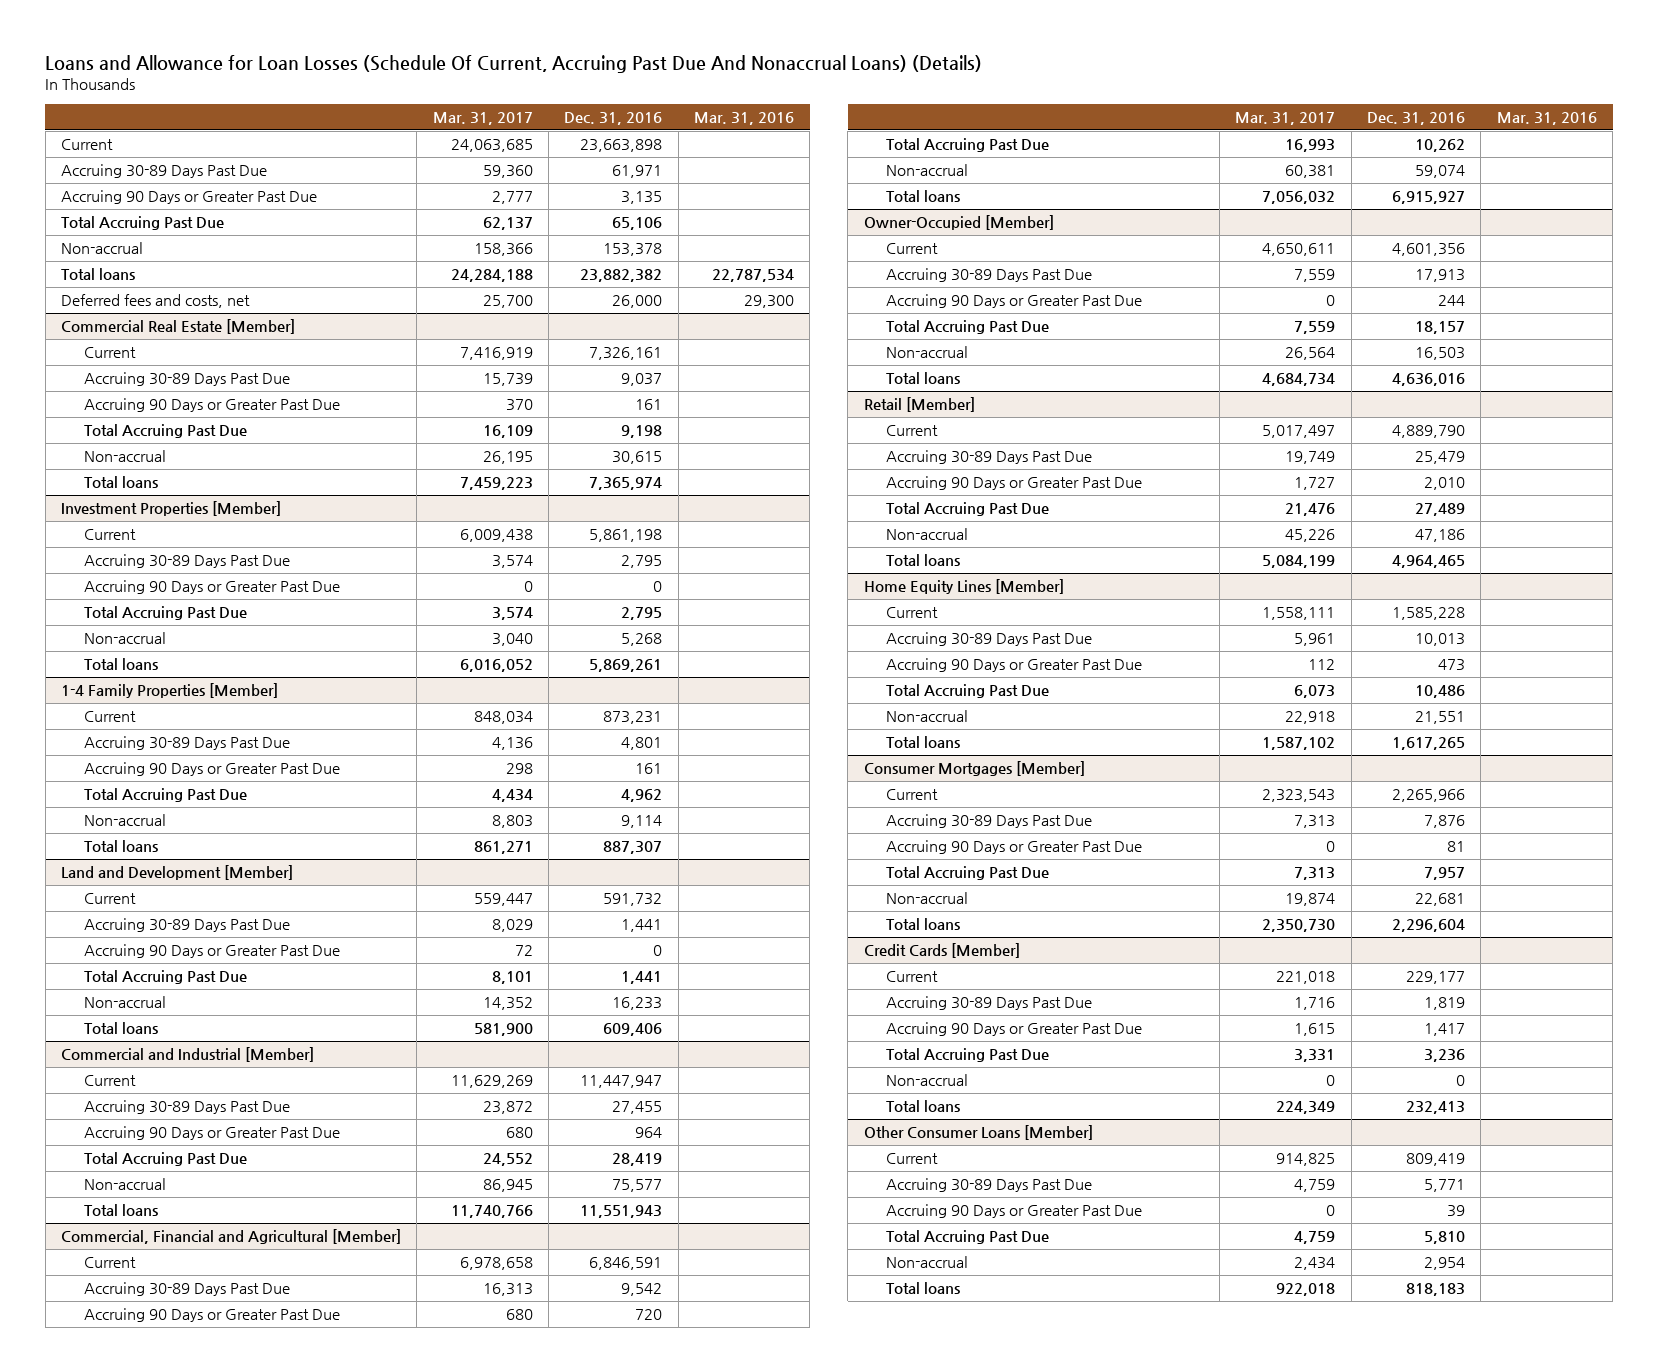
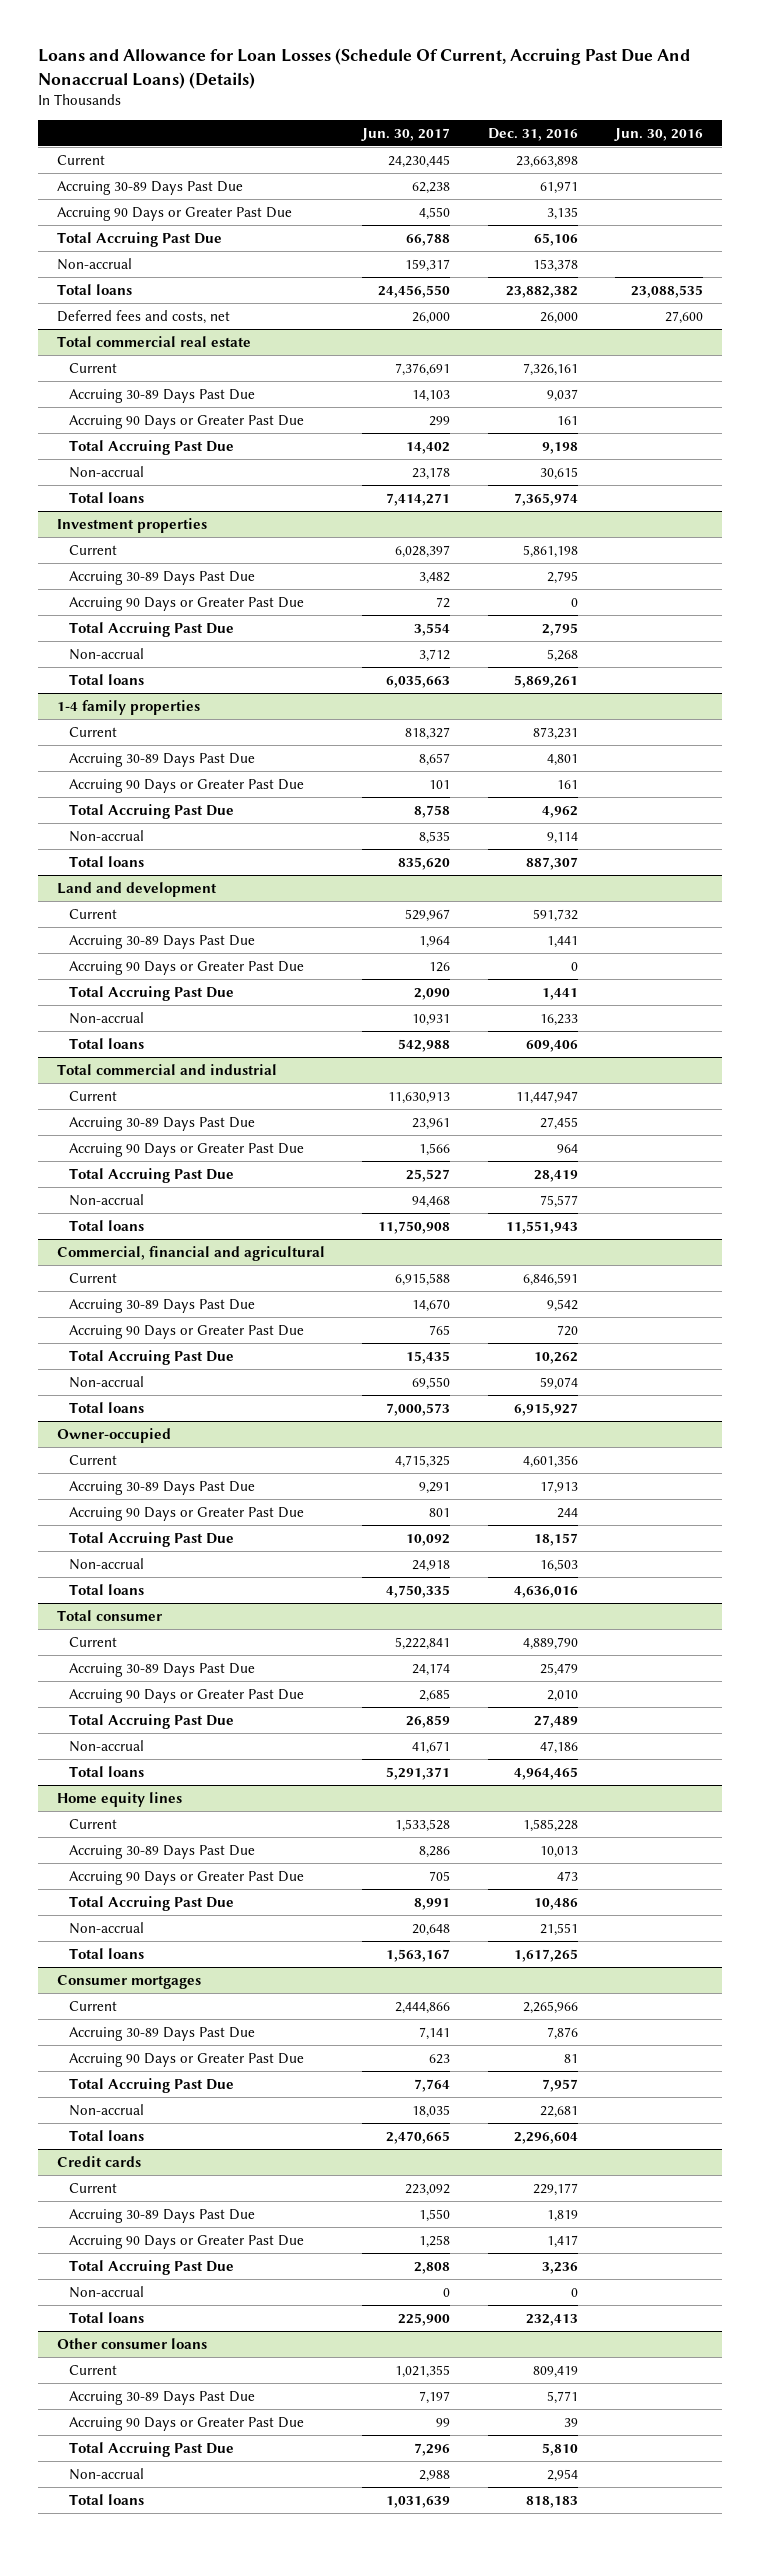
- | Mar. 31, 2017 | Dec. 31, 2016 | Mar. 31, 2016
+ | Jun. 30, 2017 | Dec. 31, 2016 | Jun. 30, 2016
- Commercial Real Estate [Member]
+ Total commercial real estate
- Investment Properties [Member]
+ Investment properties
- 1-4 Family Properties [Member]
+ 1-4 family properties
- Land and Development [Member]
+ Land and development
- Commercial and Industrial [Member]
+ Total commercial and industrial
- Commercial, Financial and Agricultural [Member]
+ Commercial, financial and agricultural
- Owner-Occupied [Member]
+ Owner-occupied
- Retail [Member]
+ Total consumer
- Home Equity Lines [Member]
+ Home equity lines
- Consumer Mortgages [Member]
+ Consumer mortgages
- Credit Cards [Member]
+ Credit cards
- Other Consumer Loans [Member]
+ Other consumer loans

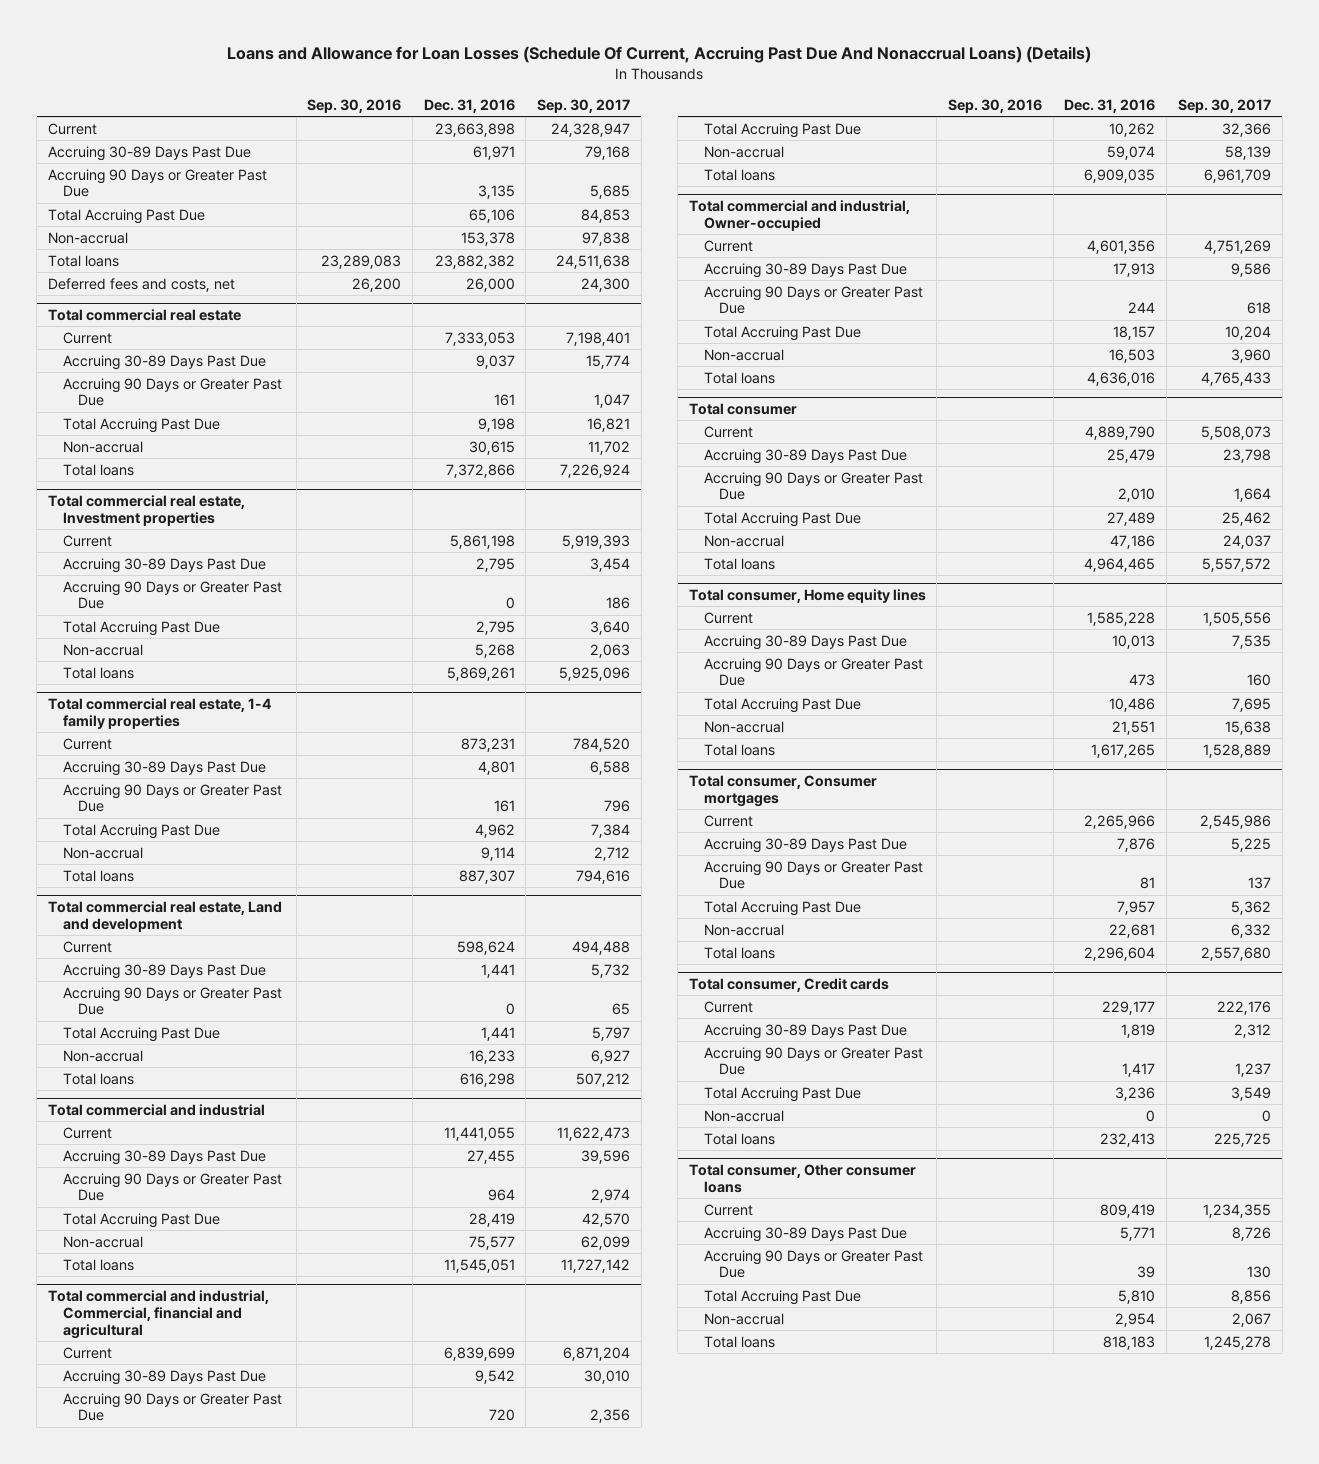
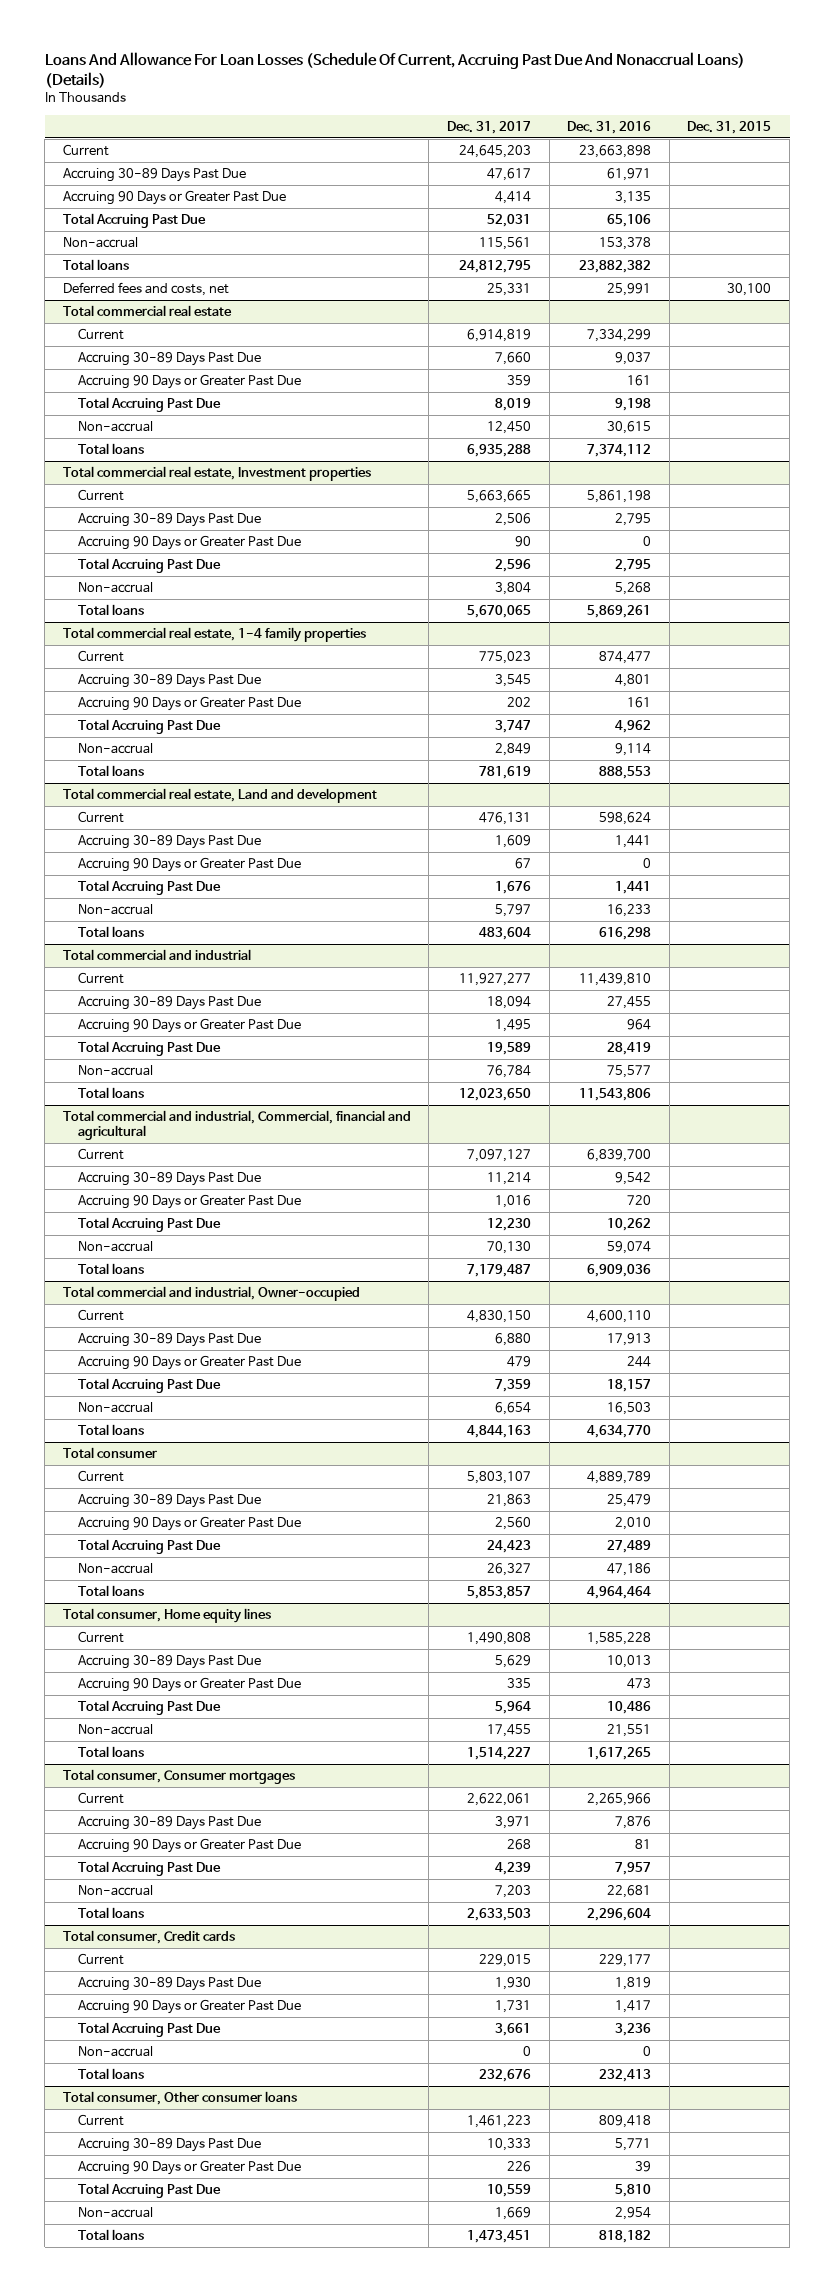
- Loans and Allowance for Loan Losses (Schedule Of Current, Accruing Past Due And Nonaccrual Loans) (Details)
+ Loans And Allowance For Loan Losses (Schedule Of Current, Accruing Past Due And Nonaccrual Loans) (Details)
- | Sep. 30, 2016 | Dec. 31, 2016 | Sep. 30, 2017
+ | Dec. 31, 2017 | Dec. 31, 2016 | Dec. 31, 2015
- Deferred fees and costs, net | 26,200 | 26,000 | 24,300
+ Deferred fees and costs, net | 25,331 | 25,991 | 30,100
@ Total commercial real estate
- Current | | 7,333,053 | 7,198,401
+ Current | 6,914,819 | 7,334,299 |
- Total loans | | 7,372,866 | 7,226,924
+ Total loans | 6,935,288 | 7,374,112 |
@ Total commercial real estate, 1-4 family properties
- Current | | 873,231 | 784,520
+ Current | 775,023 | 874,477 |
- Total loans | | 887,307 | 794,616
+ Total loans | 781,619 | 888,553 |
@ Total commercial and industrial
- Current | | 11,441,055 | 11,622,473
+ Current | 11,927,277 | 11,439,810 |
- Total loans | | 11,545,051 | 11,727,142
+ Total loans | 12,023,650 | 11,543,806 |
@ Total commercial and industrial, Commercial, financial and agricultural
- Current | | 6,839,699 | 6,871,204
+ Current | 7,097,127 | 6,839,700 |
- Total loans | | 6,909,035 | 6,961,709
+ Total loans | 7,179,487 | 6,909,036 |
@ Total commercial and industrial, Owner-occupied
- Current | | 4,601,356 | 4,751,269
+ Current | 4,830,150 | 4,600,110 |
- Total loans | | 4,636,016 | 4,765,433
+ Total loans | 4,844,163 | 4,634,770 |
@ Total consumer
- Current | | 4,889,790 | 5,508,073
+ Current | 5,803,107 | 4,889,789 |
- Total loans | | 4,964,465 | 5,557,572
+ Total loans | 5,853,857 | 4,964,464 |
@ Total consumer, Other consumer loans
- Current | | 809,419 | 1,234,355
+ Current | 1,461,223 | 809,418 |
- Total loans | | 818,183 | 1,245,278
+ Total loans | 1,473,451 | 818,182 |

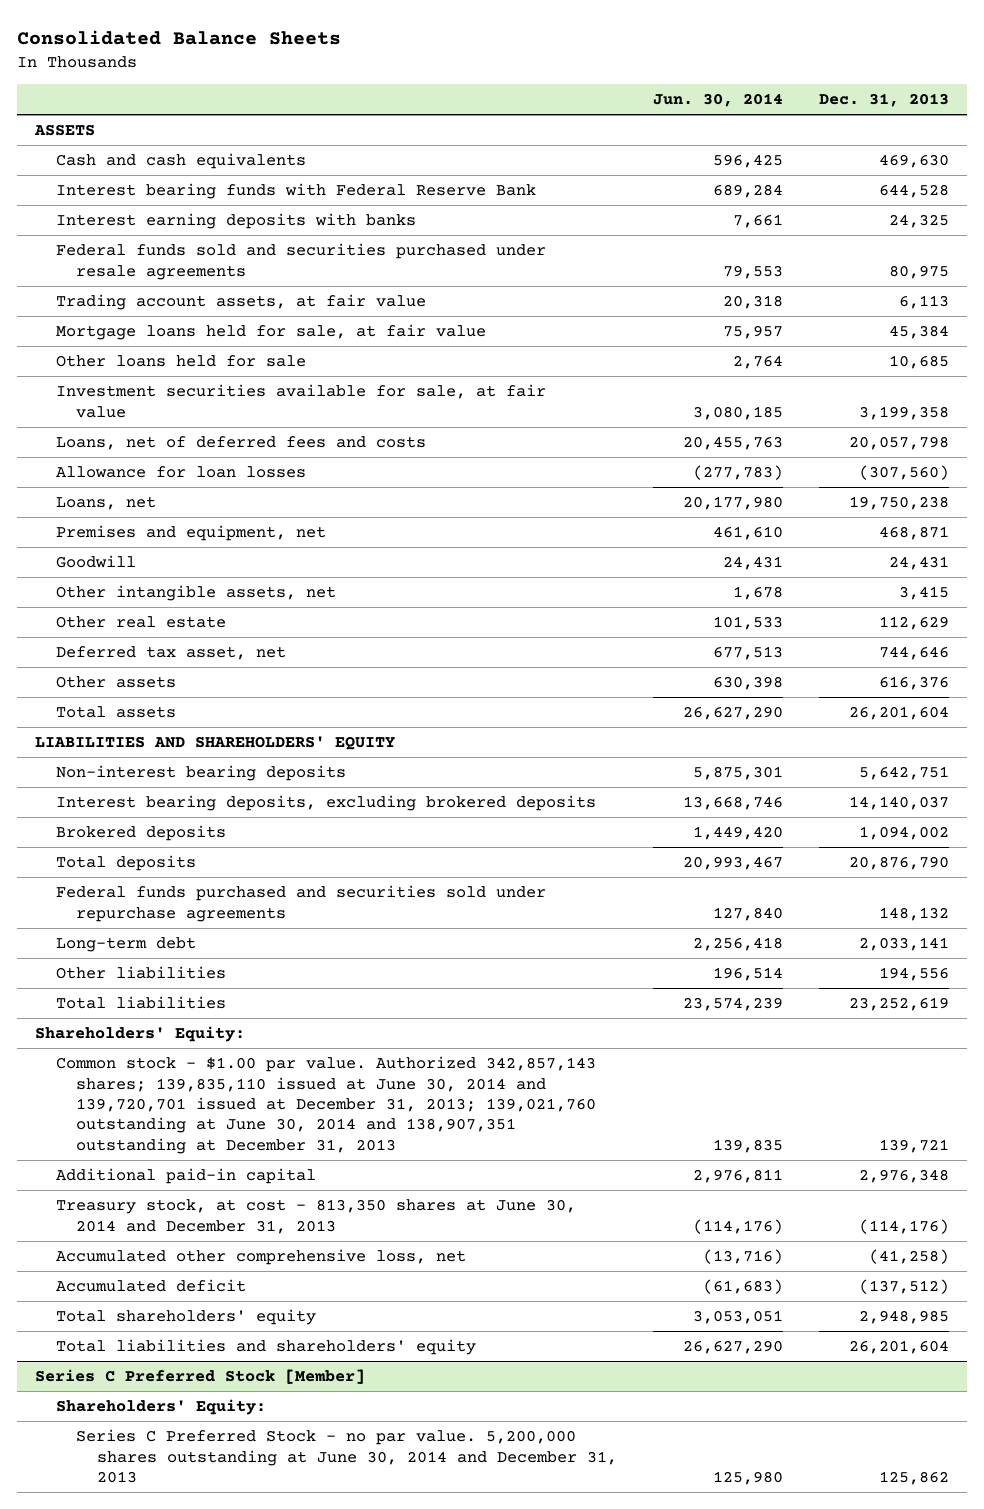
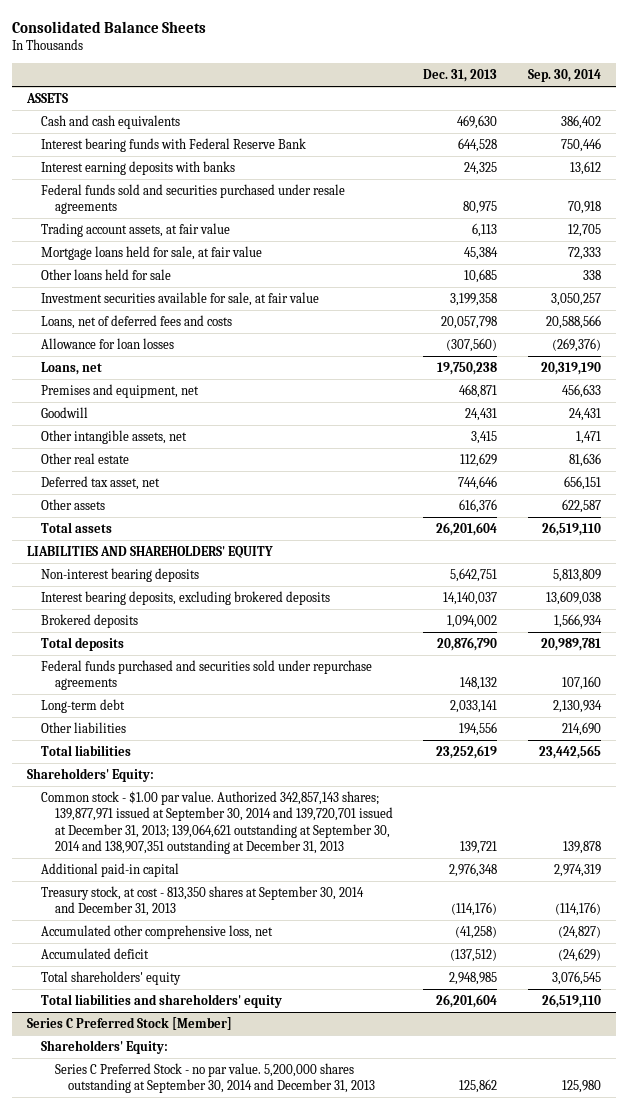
- | Jun. 30, 2014 | Dec. 31, 2013
+ | Dec. 31, 2013 | Sep. 30, 2014
- Common stock - $1.00 par value. Authorized 342,857,143 shares; 139,835,110 issued at June 30, 2014 and 139,720,701 issued at December 31, 2013; 139,021,760 outstanding at June 30, 2014 and 138,907,351 outstanding at December 31, 2013 | 139,835 | 139,721
+ Common stock - $1.00 par value. Authorized 342,857,143 shares; 139,877,971 issued at September 30, 2014 and 139,720,701 issued at December 31, 2013; 139,064,621 outstanding at September 30, 2014 and 138,907,351 outstanding at December 31, 2013 | 139,721 | 139,878
- Treasury stock, at cost - 813,350 shares at June 30, 2014 and December 31, 2013 | (114,176) | (114,176)
+ Treasury stock, at cost - 813,350 shares at September 30, 2014 and December 31, 2013 | (114,176) | (114,176)
@ Series C Preferred Stock [Member]
- Series C Preferred Stock - no par value. 5,200,000 shares outstanding at June 30, 2014 and December 31, 2013 | 125,980 | 125,862
+ Series C Preferred Stock - no par value. 5,200,000 shares outstanding at September 30, 2014 and December 31, 2013 | 125,862 | 125,980

